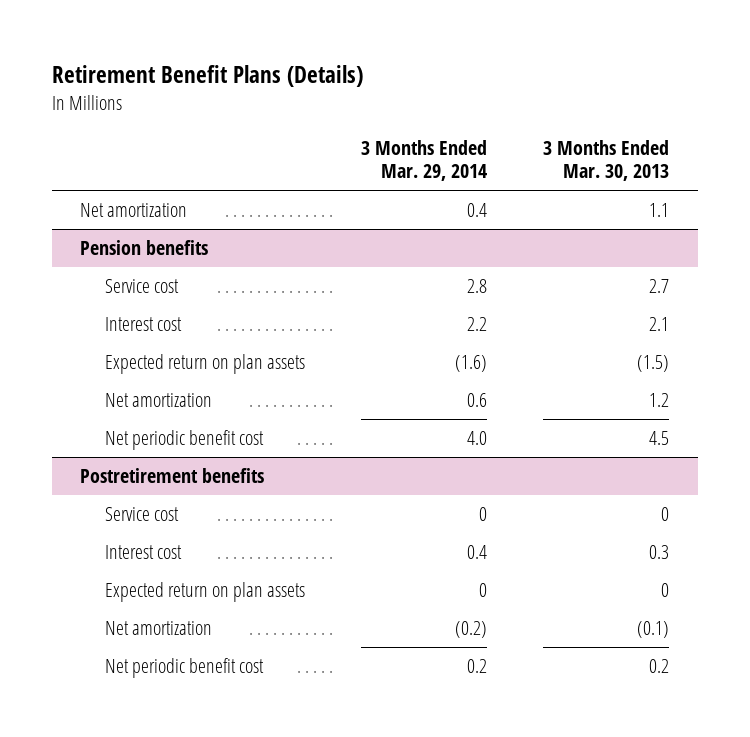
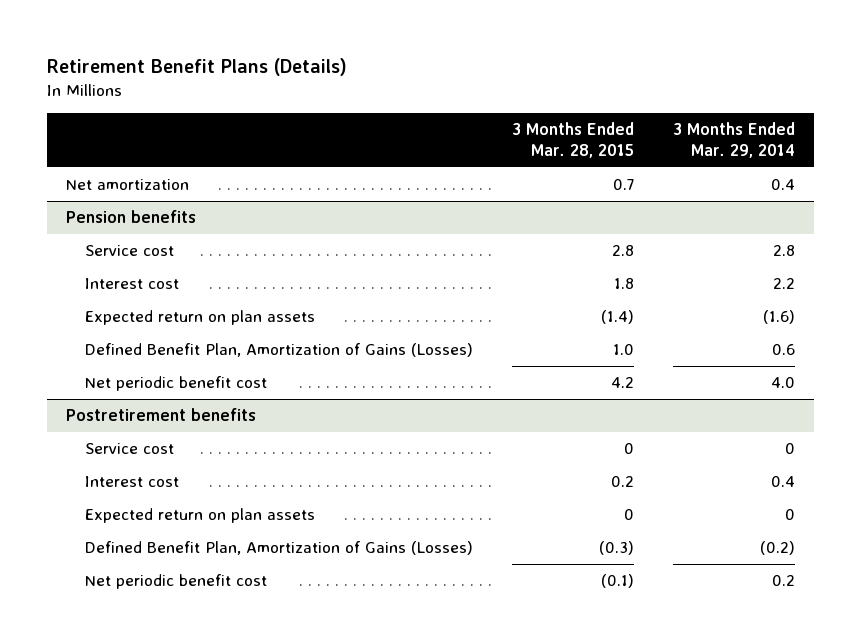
- | 3 Months Ended Mar. 29, 2014 | 3 Months Ended Mar. 30, 2013
+ | 3 Months Ended Mar. 28, 2015 | 3 Months Ended Mar. 29, 2014
@ Pension benefits
- Net amortization | 0.6 | 1.2
+ Defined Benefit Plan, Amortization of Gains (Losses) | 1.0 | 0.6
@ Postretirement benefits
- Net amortization | (0.2) | (0.1)
+ Defined Benefit Plan, Amortization of Gains (Losses) | (0.3) | (0.2)

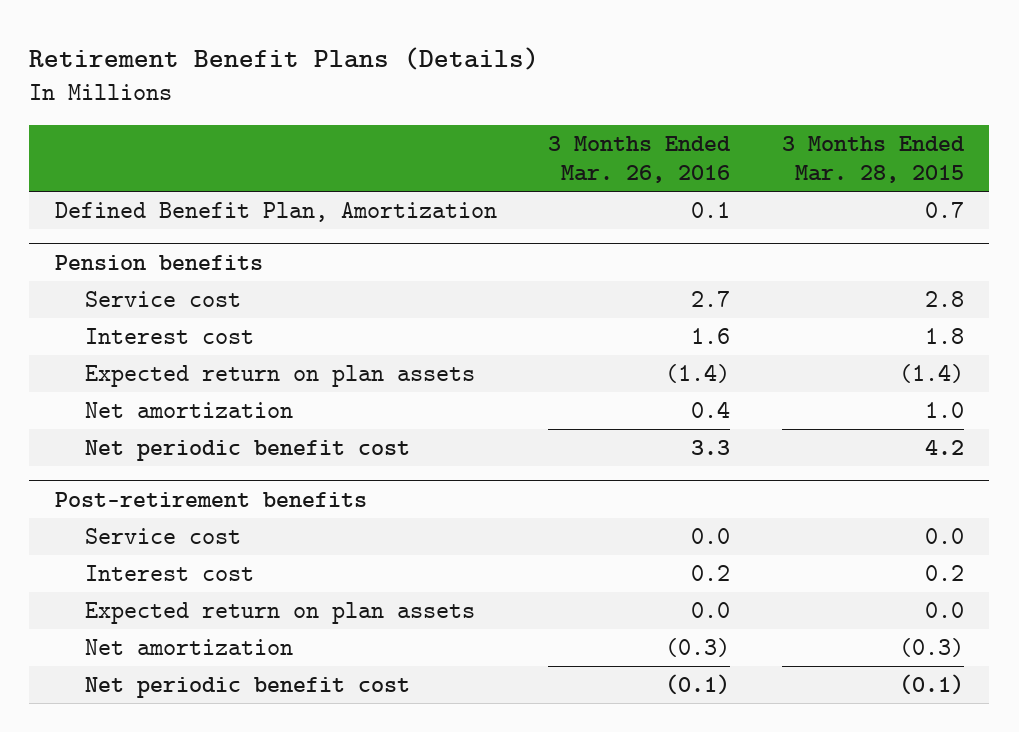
- | 3 Months Ended Mar. 28, 2015 | 3 Months Ended Mar. 29, 2014
+ | 3 Months Ended Mar. 26, 2016 | 3 Months Ended Mar. 28, 2015
- Net amortization | 0.7 | 0.4
+ Defined Benefit Plan, Amortization | 0.1 | 0.7
@ Pension benefits
- Defined Benefit Plan, Amortization of Gains (Losses) | 1.0 | 0.6
+ Net amortization | 0.4 | 1.0
- Postretirement benefits
- Service cost | 0 | 0
+ Post-retirement benefits
+ Service cost | 0.0 | 0.0
- Expected return on plan assets | 0 | 0
- Defined Benefit Plan, Amortization of Gains (Losses) | (0.3) | (0.2)
+ Expected return on plan assets | 0.0 | 0.0
+ Net amortization | (0.3) | (0.3)

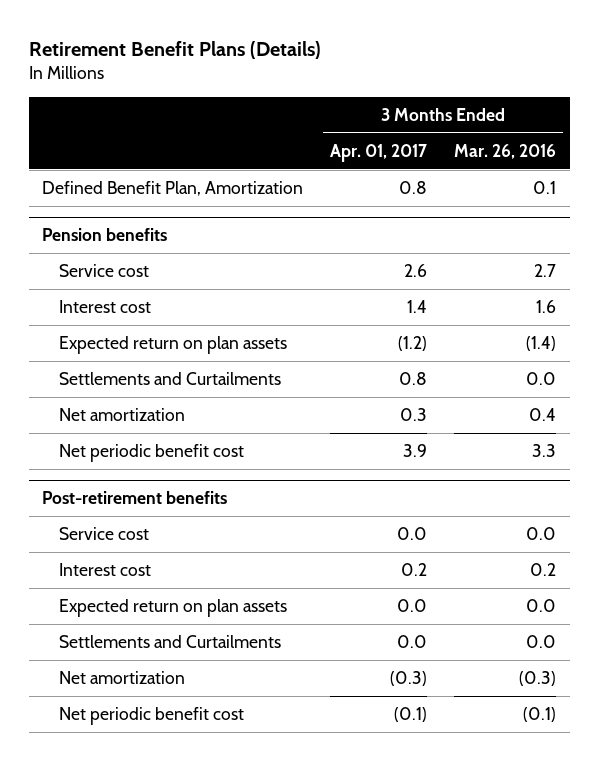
- | 3 Months Ended Mar. 26, 2016 | 3 Months Ended Mar. 28, 2015
+ | 3 Months Ended Apr. 01, 2017 | 3 Months Ended Mar. 26, 2016
@ Pension benefits
+ Settlements and Curtailments | 0.8 | 0.0
@ Post-retirement benefits
+ Settlements and Curtailments | 0.0 | 0.0

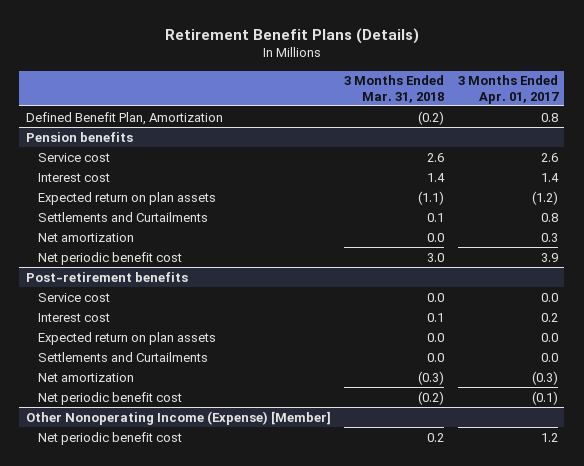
- | 3 Months Ended Apr. 01, 2017 | 3 Months Ended Mar. 26, 2016
+ | 3 Months Ended Mar. 31, 2018 | 3 Months Ended Apr. 01, 2017
+ Other Nonoperating Income (Expense) [Member]
+ Net periodic benefit cost | 0.2 | 1.2

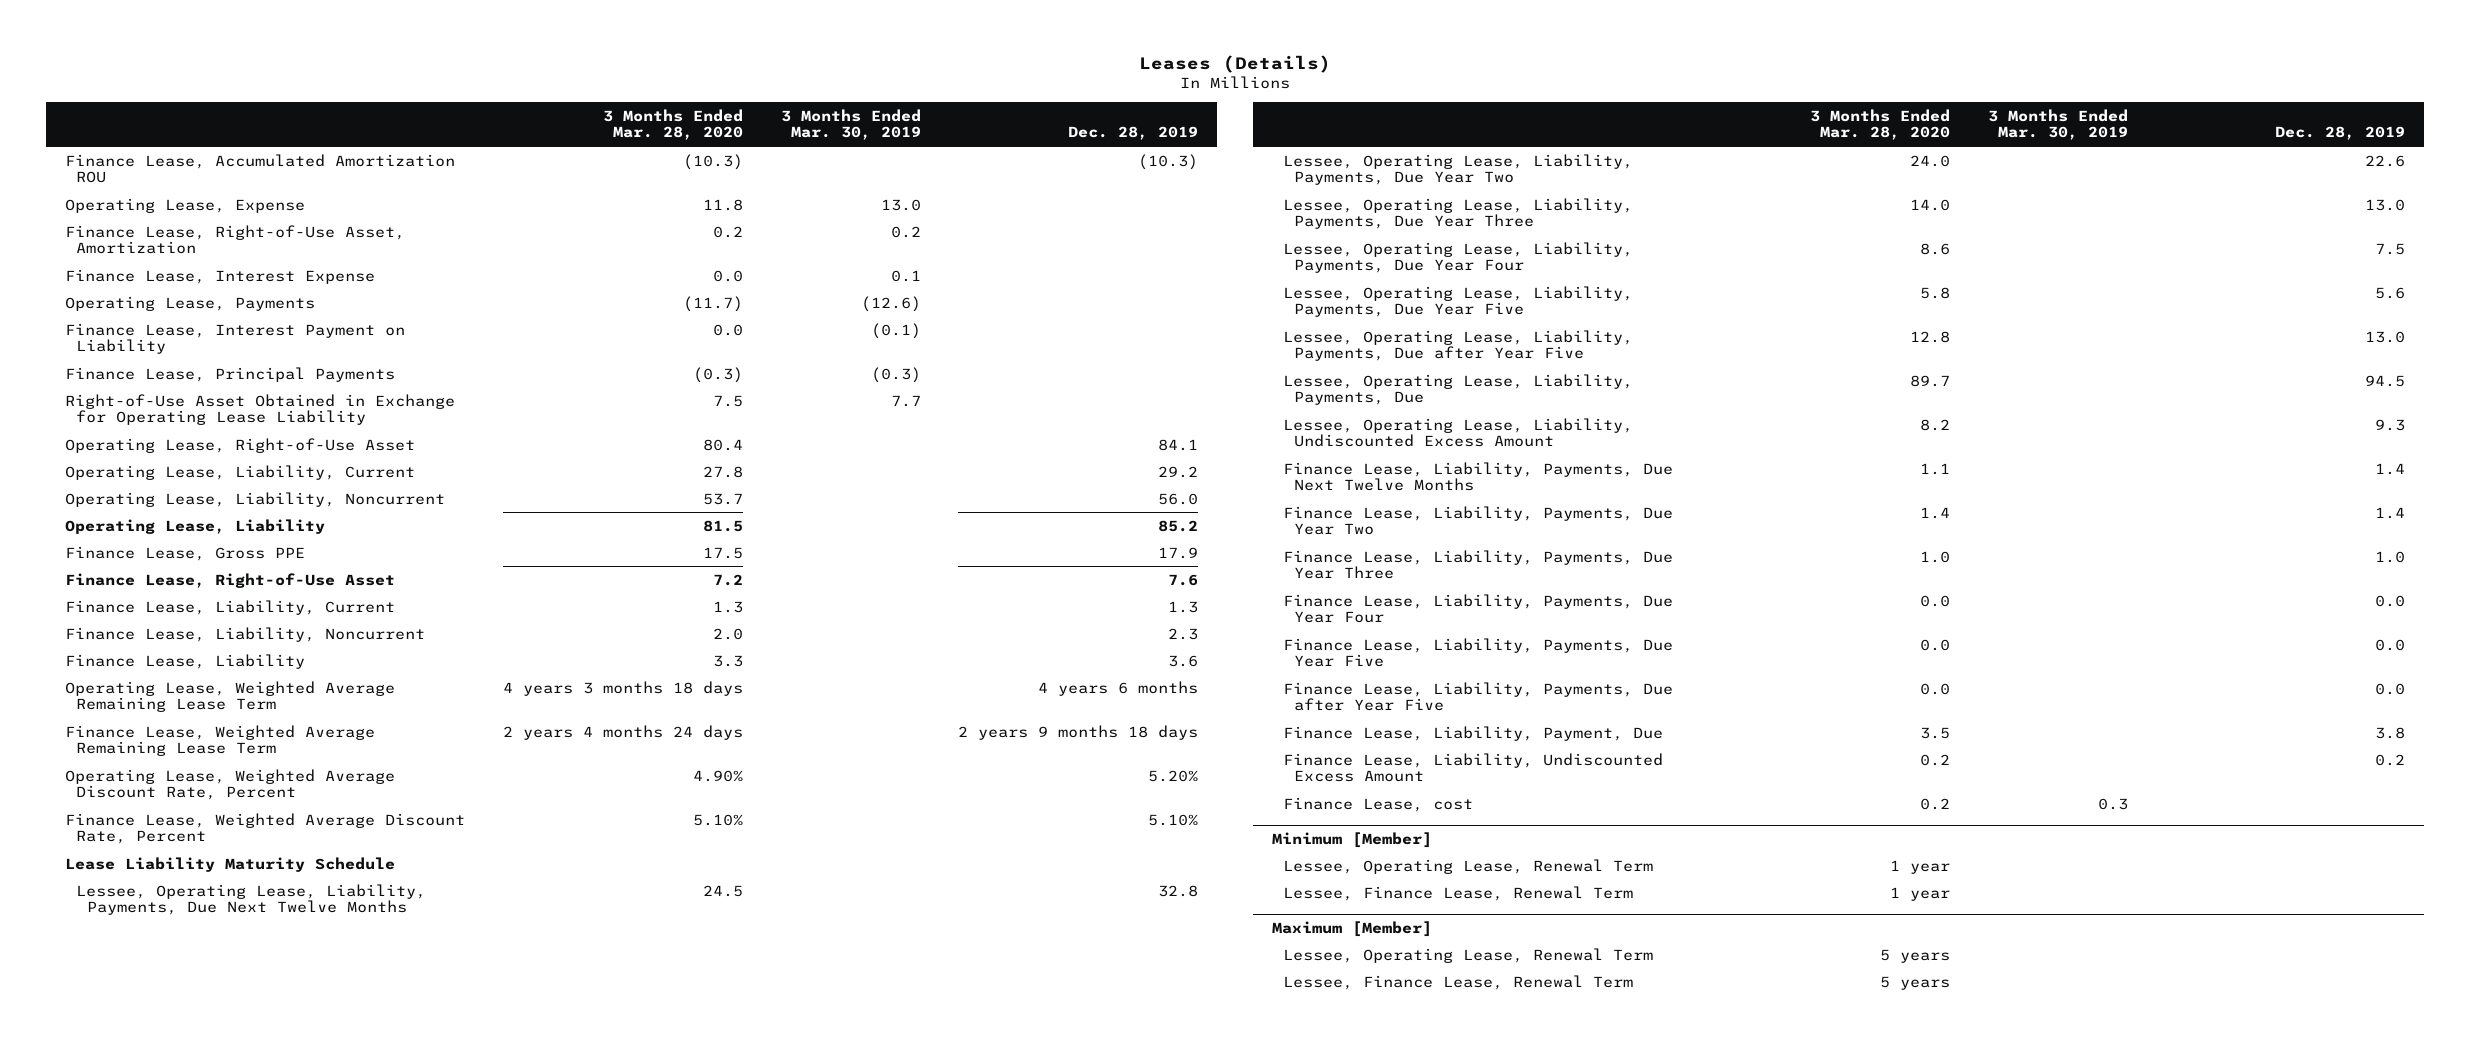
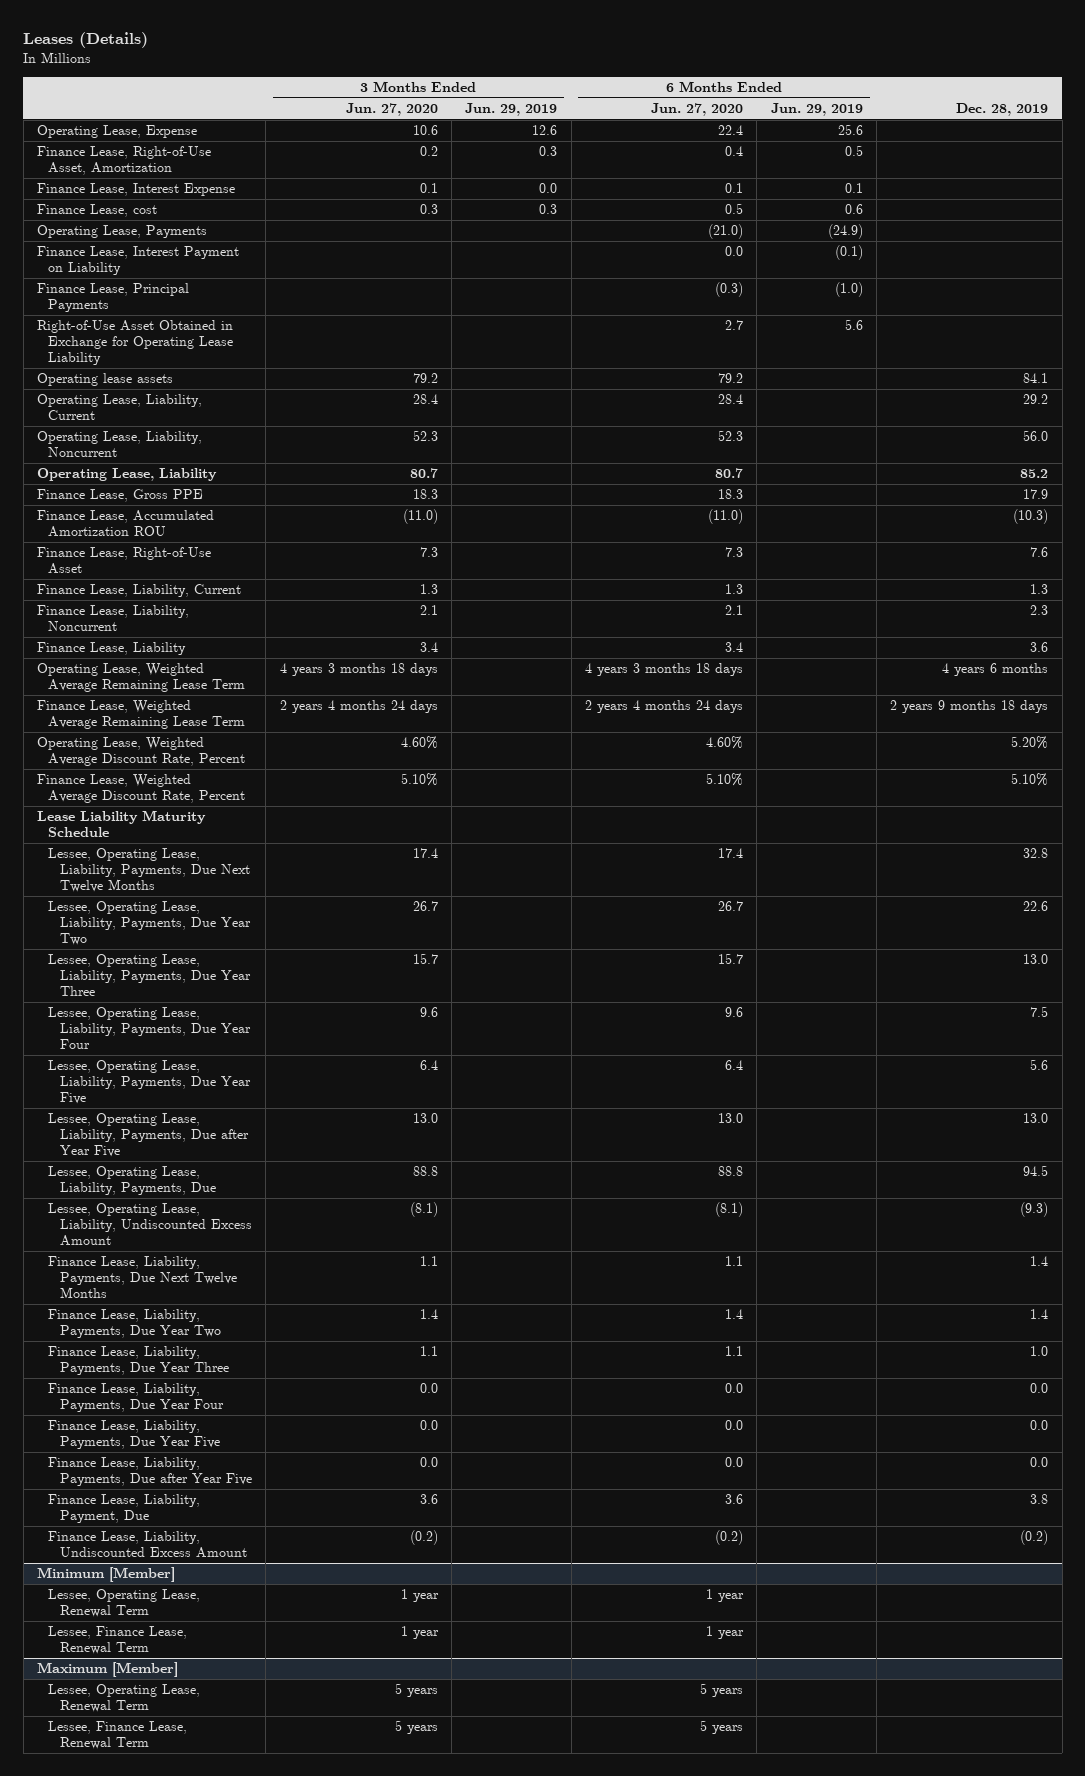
- | 3 Months Ended Mar. 28, 2020 | 3 Months Ended Mar. 30, 2019 | Dec. 28, 2019
+ | 3 Months Ended Jun. 27, 2020 | 3 Months Ended Jun. 29, 2019 | 6 Months Ended Jun. 27, 2020 | 6 Months Ended Jun. 29, 2019 | Dec. 28, 2019
moved up: Finance Lease, cost | 0.3 | 0.3 | 0.5 | 0.6 |
- Operating Lease, Right-of-Use Asset | 80.4 | | 84.1
+ Operating lease assets | 79.2 | | 79.2 | | 84.1
moved down: Finance Lease, Accumulated Amortization ROU | (11.0) | | (11.0) | | (10.3)
- Lessee, Operating Lease, Liability, Undiscounted Excess Amount | 8.2 | | 9.3
+ Lessee, Operating Lease, Liability, Undiscounted Excess Amount | (8.1) | | (8.1) | | (9.3)
- Finance Lease, Liability, Undiscounted Excess Amount | 0.2 | | 0.2
+ Finance Lease, Liability, Undiscounted Excess Amount | (0.2) | | (0.2) | | (0.2)

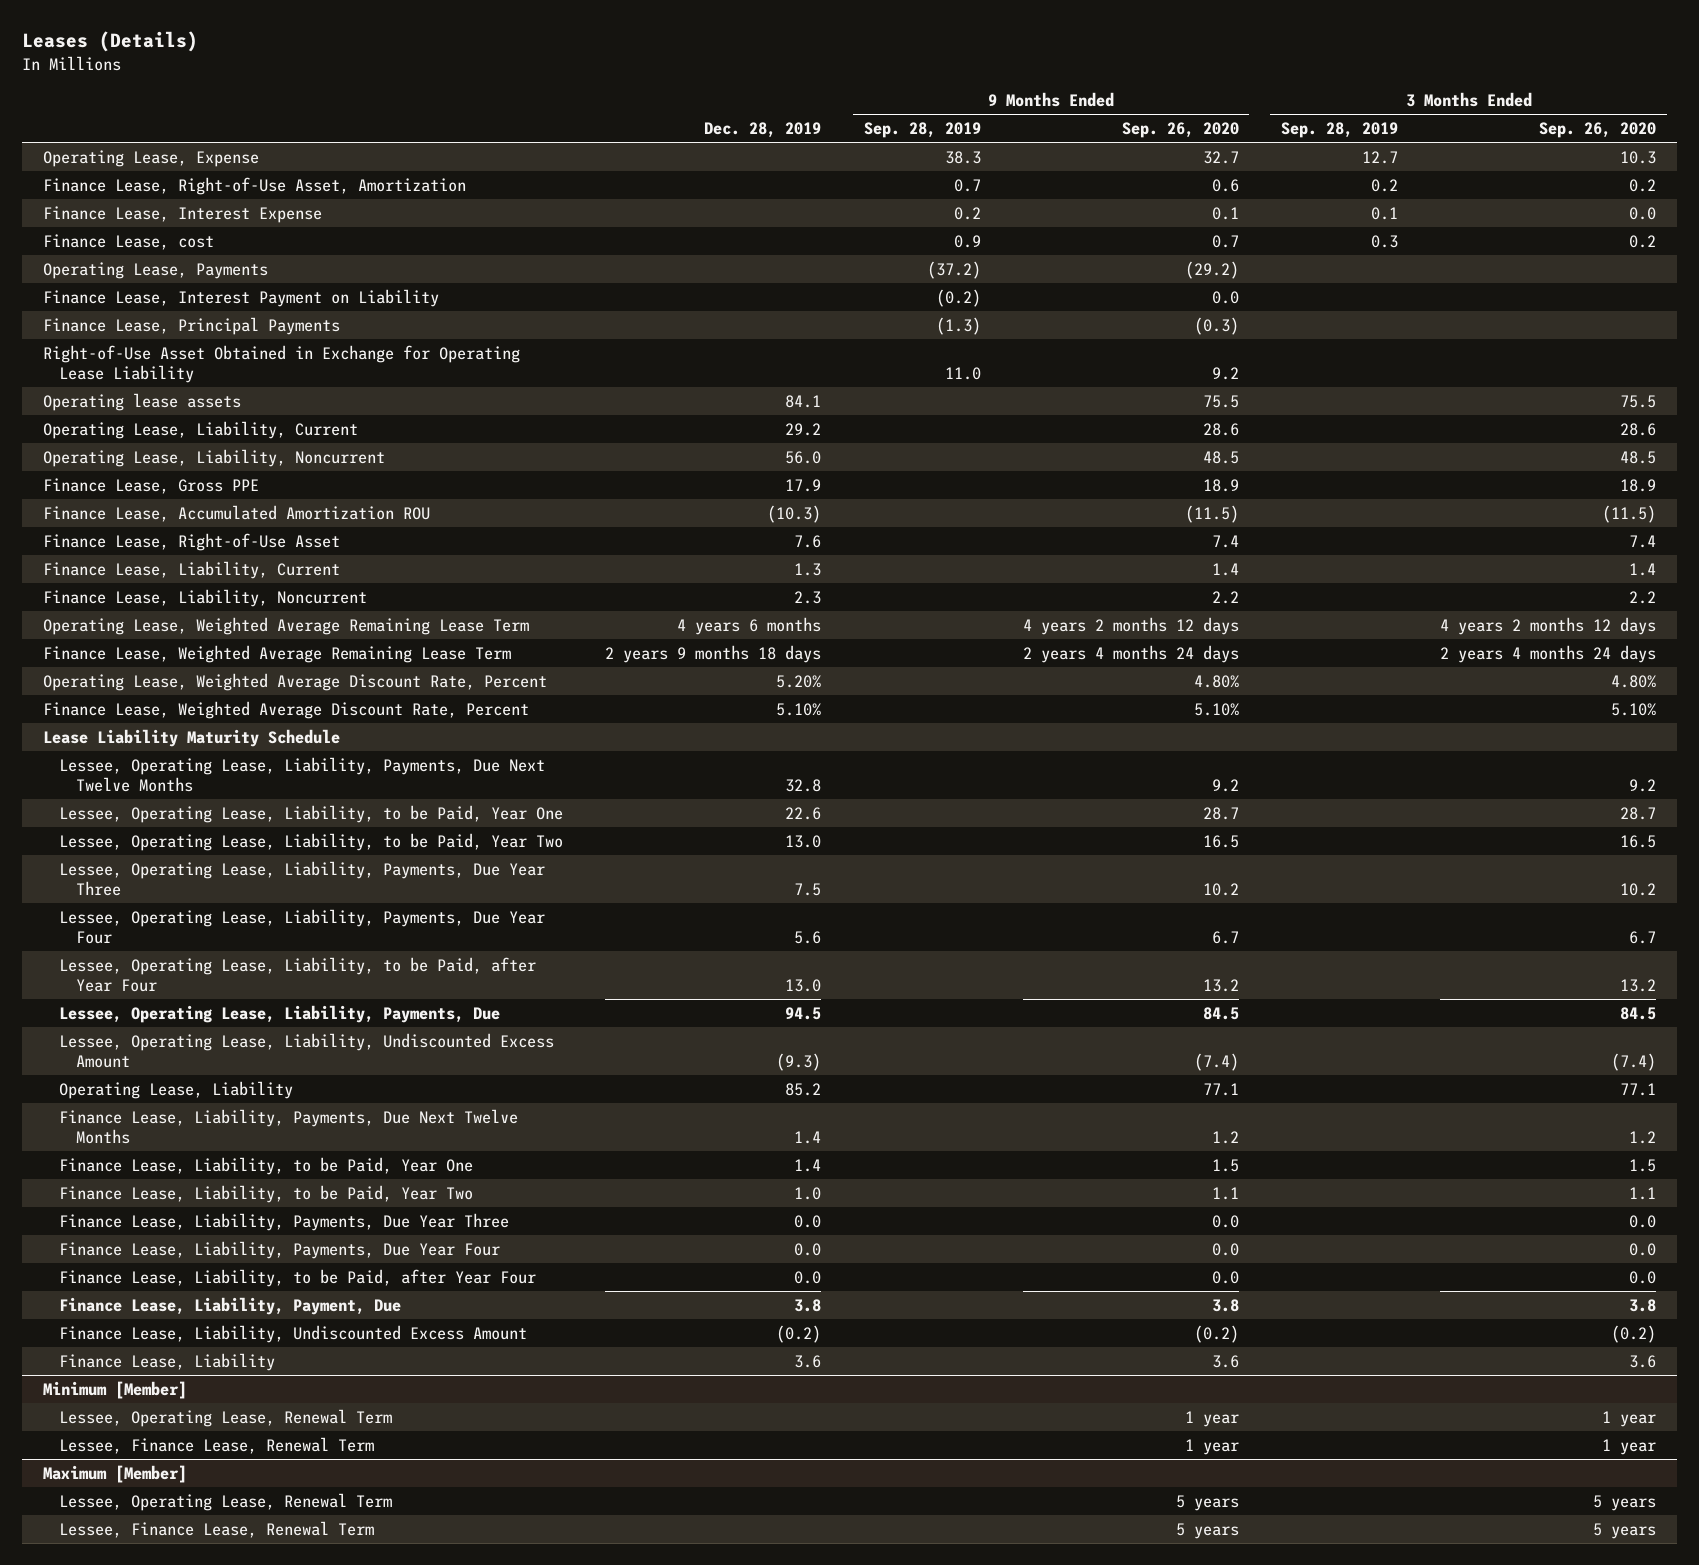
- | 3 Months Ended Jun. 27, 2020 | 3 Months Ended Jun. 29, 2019 | 6 Months Ended Jun. 27, 2020 | 6 Months Ended Jun. 29, 2019 | Dec. 28, 2019
+ | Dec. 28, 2019 | 9 Months Ended Sep. 28, 2019 | 9 Months Ended Sep. 26, 2020 | 3 Months Ended Sep. 28, 2019 | 3 Months Ended Sep. 26, 2020
- Lessee, Operating Lease, Liability, Payments, Due Year Two | 26.7 | | 26.7 | | 22.6
- Lessee, Operating Lease, Liability, Payments, Due Year Three | 15.7 | | 15.7 | | 13.0
- Lessee, Operating Lease, Liability, Payments, Due Year Four | 9.6 | | 9.6 | | 7.5
- Lessee, Operating Lease, Liability, Payments, Due Year Five | 6.4 | | 6.4 | | 5.6
- Lessee, Operating Lease, Liability, Payments, Due after Year Five | 13.0 | | 13.0 | | 13.0
+ Lessee, Operating Lease, Liability, to be Paid, Year One | 22.6 | | 28.7 | | 28.7
+ Lessee, Operating Lease, Liability, to be Paid, Year Two | 13.0 | | 16.5 | | 16.5
+ Lessee, Operating Lease, Liability, Payments, Due Year Three | 7.5 | | 10.2 | | 10.2
+ Lessee, Operating Lease, Liability, Payments, Due Year Four | 5.6 | | 6.7 | | 6.7
+ Lessee, Operating Lease, Liability, to be Paid, after Year Four | 13.0 | | 13.2 | | 13.2
moved down: Operating Lease, Liability | 85.2 | | 77.1 | | 77.1
- Finance Lease, Liability, Payments, Due Year Two | 1.4 | | 1.4 | | 1.4
- Finance Lease, Liability, Payments, Due Year Three | 1.1 | | 1.1 | | 1.0
+ Finance Lease, Liability, to be Paid, Year One | 1.4 | | 1.5 | | 1.5
+ Finance Lease, Liability, to be Paid, Year Two | 1.0 | | 1.1 | | 1.1
+ Finance Lease, Liability, Payments, Due Year Three | 0.0 | | 0.0 | | 0.0
- Finance Lease, Liability, Payments, Due Year Five | 0.0 | | 0.0 | | 0.0
- Finance Lease, Liability, Payments, Due after Year Five | 0.0 | | 0.0 | | 0.0
+ Finance Lease, Liability, to be Paid, after Year Four | 0.0 | | 0.0 | | 0.0
moved down: Finance Lease, Liability | 3.6 | | 3.6 | | 3.6

